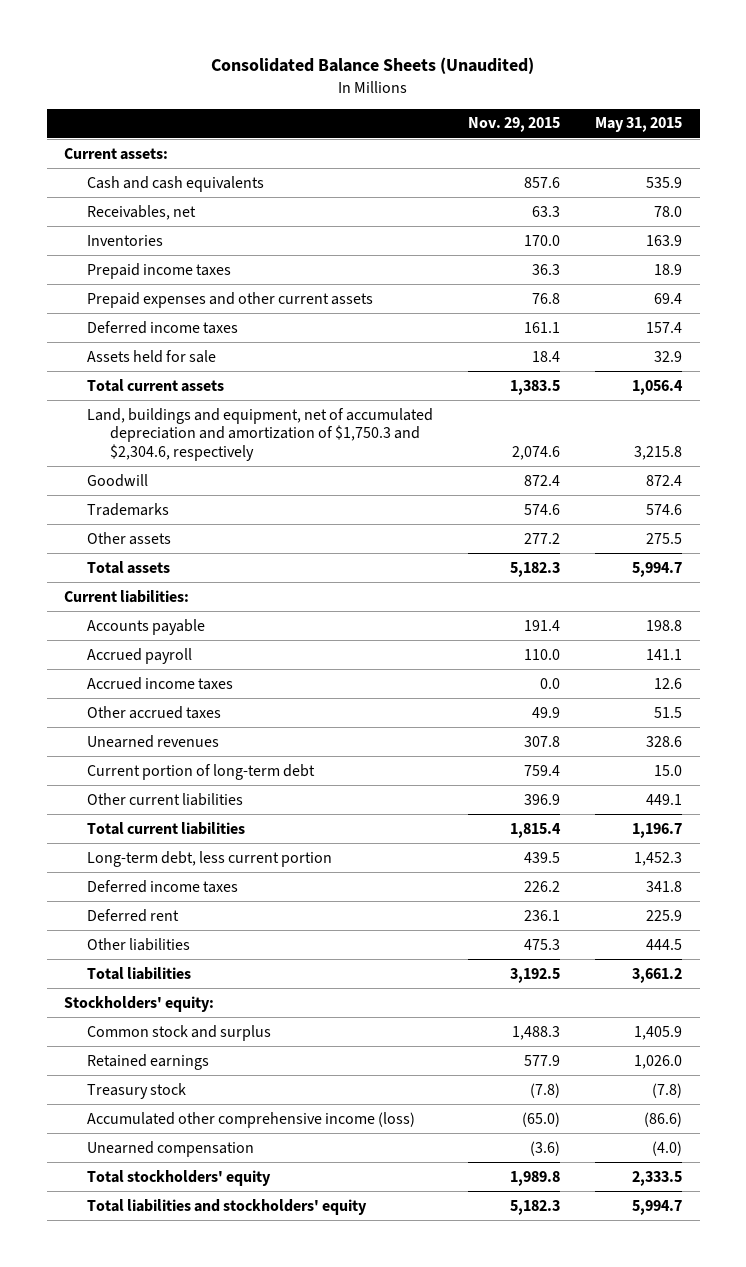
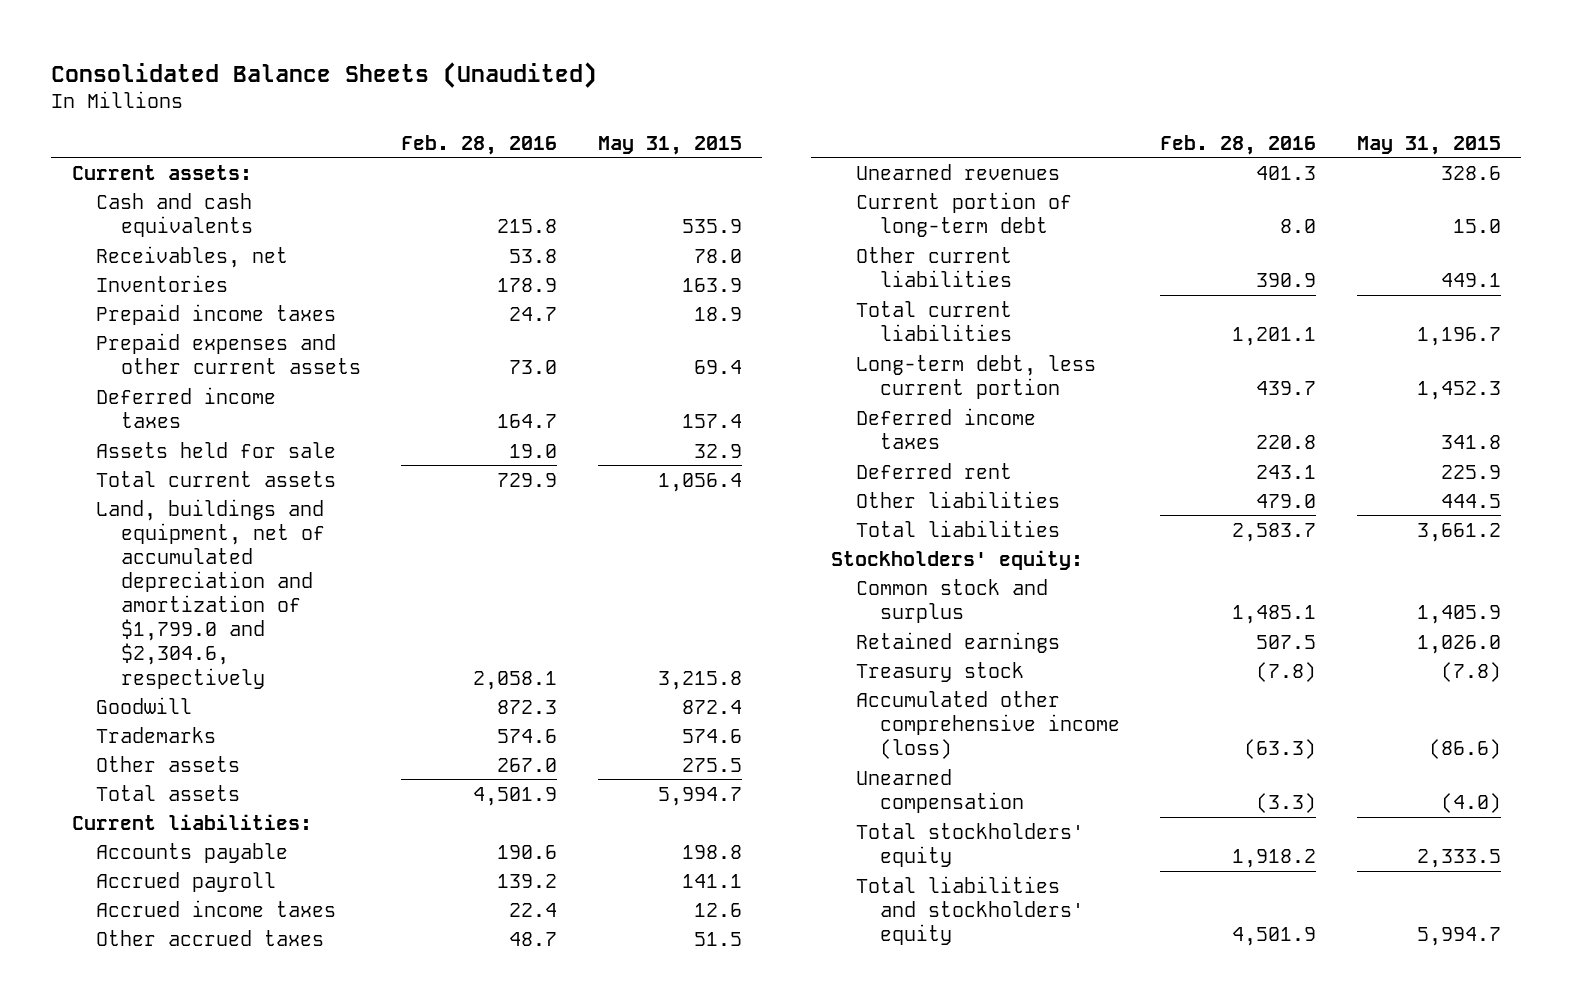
- | Nov. 29, 2015 | May 31, 2015
+ | Feb. 28, 2016 | May 31, 2015
- Land, buildings and equipment, net of accumulated depreciation and amortization of $1,750.3 and $2,304.6, respectively | 2,074.6 | 3,215.8
+ Land, buildings and equipment, net of accumulated depreciation and amortization of $1,799.0 and $2,304.6, respectively | 2,058.1 | 3,215.8

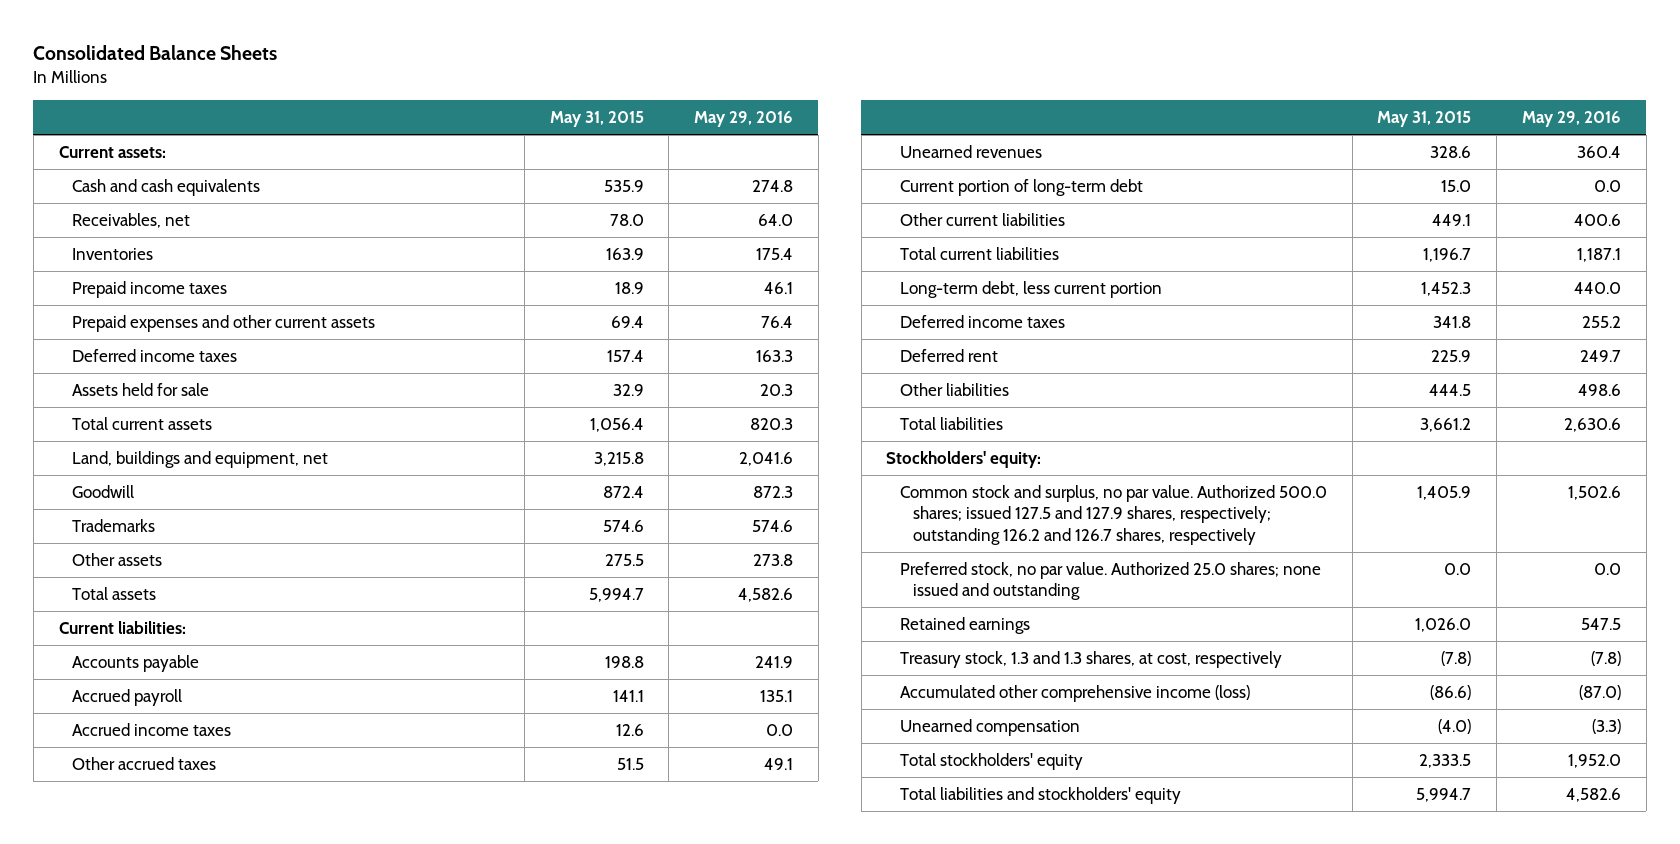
- Consolidated Balance Sheets (Unaudited)
+ Consolidated Balance Sheets
- | Feb. 28, 2016 | May 31, 2015
+ | May 31, 2015 | May 29, 2016
- Land, buildings and equipment, net of accumulated depreciation and amortization of $1,799.0 and $2,304.6, respectively | 2,058.1 | 3,215.8
+ Land, buildings and equipment, net | 3,215.8 | 2,041.6
- Common stock and surplus | 1,485.1 | 1,405.9
+ Common stock and surplus, no par value. Authorized 500.0 shares; issued 127.5 and 127.9 shares, respectively; outstanding 126.2 and 126.7 shares, respectively | 1,405.9 | 1,502.6
+ Preferred stock, no par value. Authorized 25.0 shares; none issued and outstanding | 0.0 | 0.0
- Treasury stock | (7.8) | (7.8)
+ Treasury stock, 1.3 and 1.3 shares, at cost, respectively | (7.8) | (7.8)

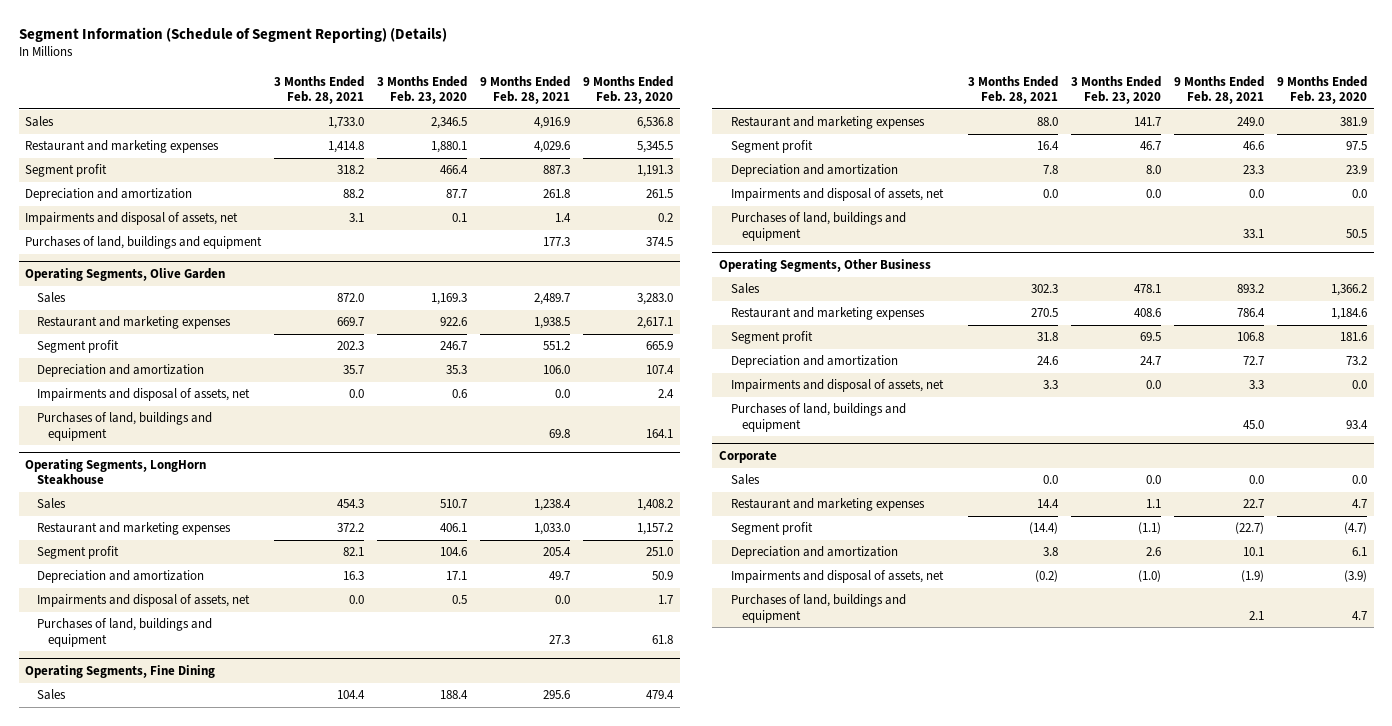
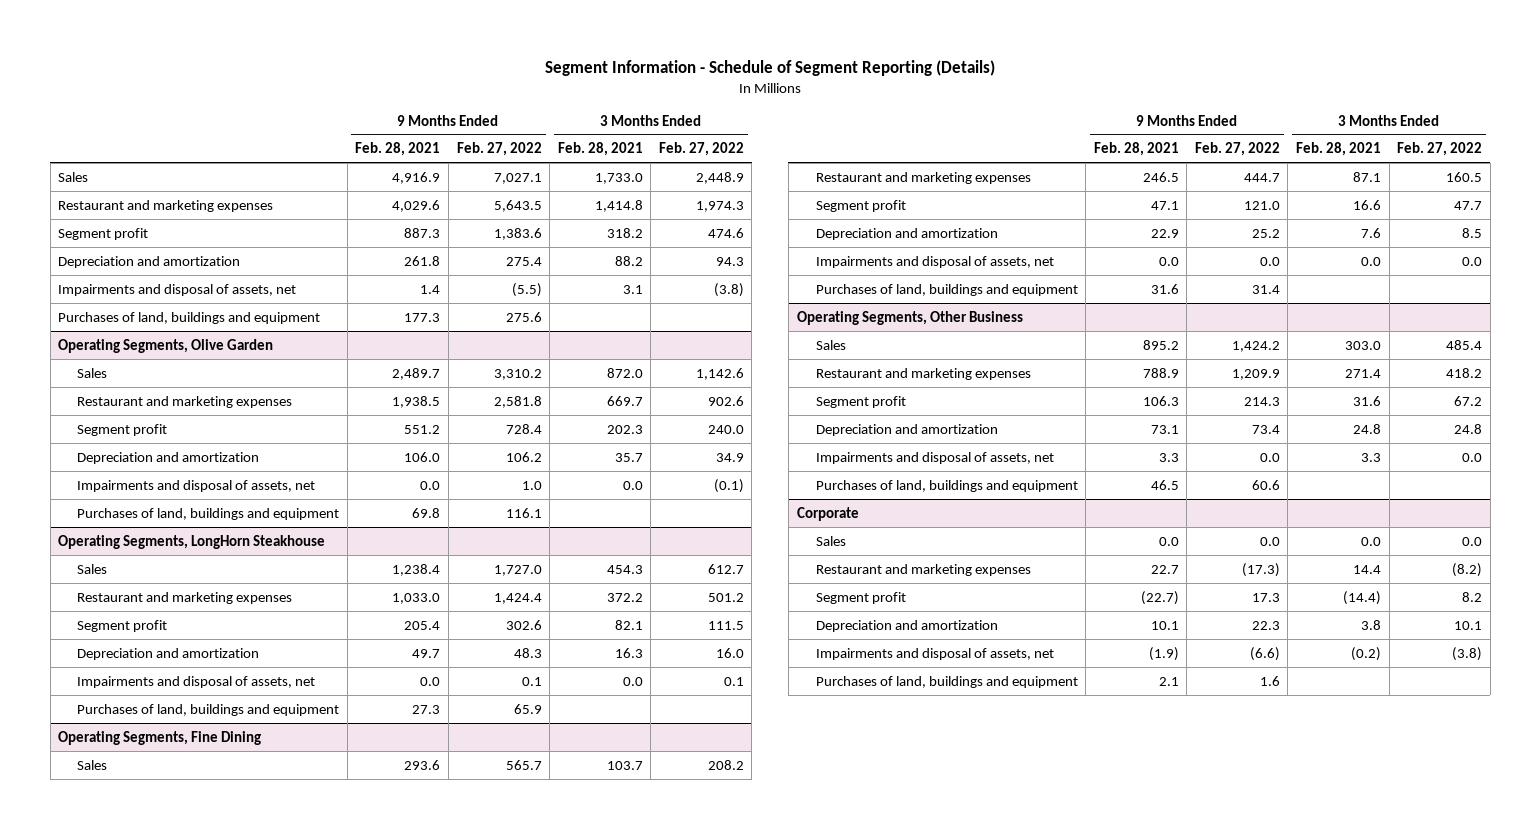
- Segment Information (Schedule of Segment Reporting) (Details)
+ Segment Information - Schedule of Segment Reporting (Details)
- | 3 Months Ended Feb. 28, 2021 | 3 Months Ended Feb. 23, 2020 | 9 Months Ended Feb. 28, 2021 | 9 Months Ended Feb. 23, 2020
+ | 9 Months Ended Feb. 28, 2021 | 9 Months Ended Feb. 27, 2022 | 3 Months Ended Feb. 28, 2021 | 3 Months Ended Feb. 27, 2022
@ Operating Segments, Fine Dining
- Sales | 104.4 | 188.4 | 295.6 | 479.4
- Restaurant and marketing expenses | 88.0 | 141.7 | 249.0 | 381.9
- Segment profit | 16.4 | 46.7 | 46.6 | 97.5
- Depreciation and amortization | 7.8 | 8.0 | 23.3 | 23.9
+ Sales | 293.6 | 565.7 | 103.7 | 208.2
+ Restaurant and marketing expenses | 246.5 | 444.7 | 87.1 | 160.5
+ Segment profit | 47.1 | 121.0 | 16.6 | 47.7
+ Depreciation and amortization | 22.9 | 25.2 | 7.6 | 8.5
- Purchases of land, buildings and equipment | | | 33.1 | 50.5
+ Purchases of land, buildings and equipment | 31.6 | 31.4 | |
@ Operating Segments, Other Business
- Sales | 302.3 | 478.1 | 893.2 | 1,366.2
- Restaurant and marketing expenses | 270.5 | 408.6 | 786.4 | 1,184.6
- Segment profit | 31.8 | 69.5 | 106.8 | 181.6
- Depreciation and amortization | 24.6 | 24.7 | 72.7 | 73.2
+ Sales | 895.2 | 1,424.2 | 303.0 | 485.4
+ Restaurant and marketing expenses | 788.9 | 1,209.9 | 271.4 | 418.2
+ Segment profit | 106.3 | 214.3 | 31.6 | 67.2
+ Depreciation and amortization | 73.1 | 73.4 | 24.8 | 24.8
- Purchases of land, buildings and equipment | | | 45.0 | 93.4
+ Purchases of land, buildings and equipment | 46.5 | 60.6 | |

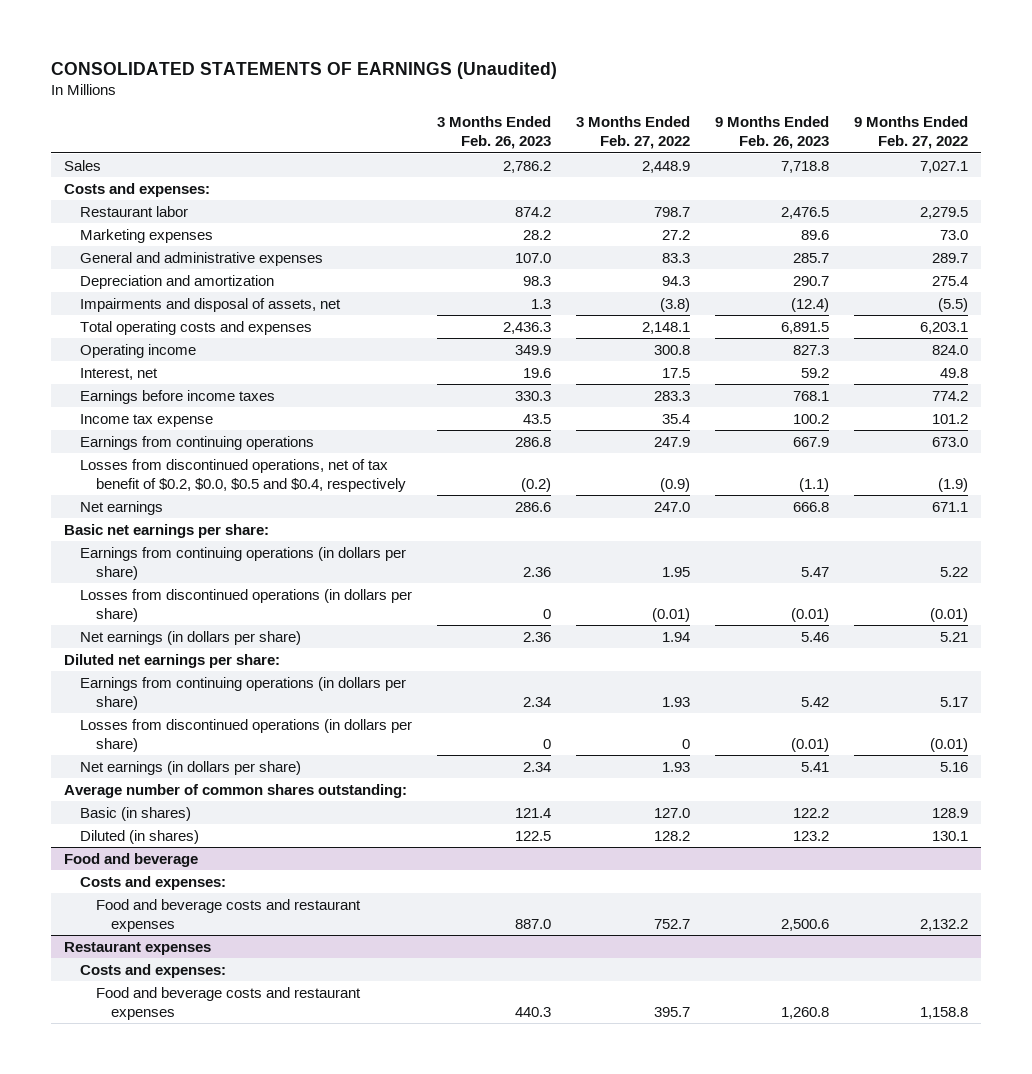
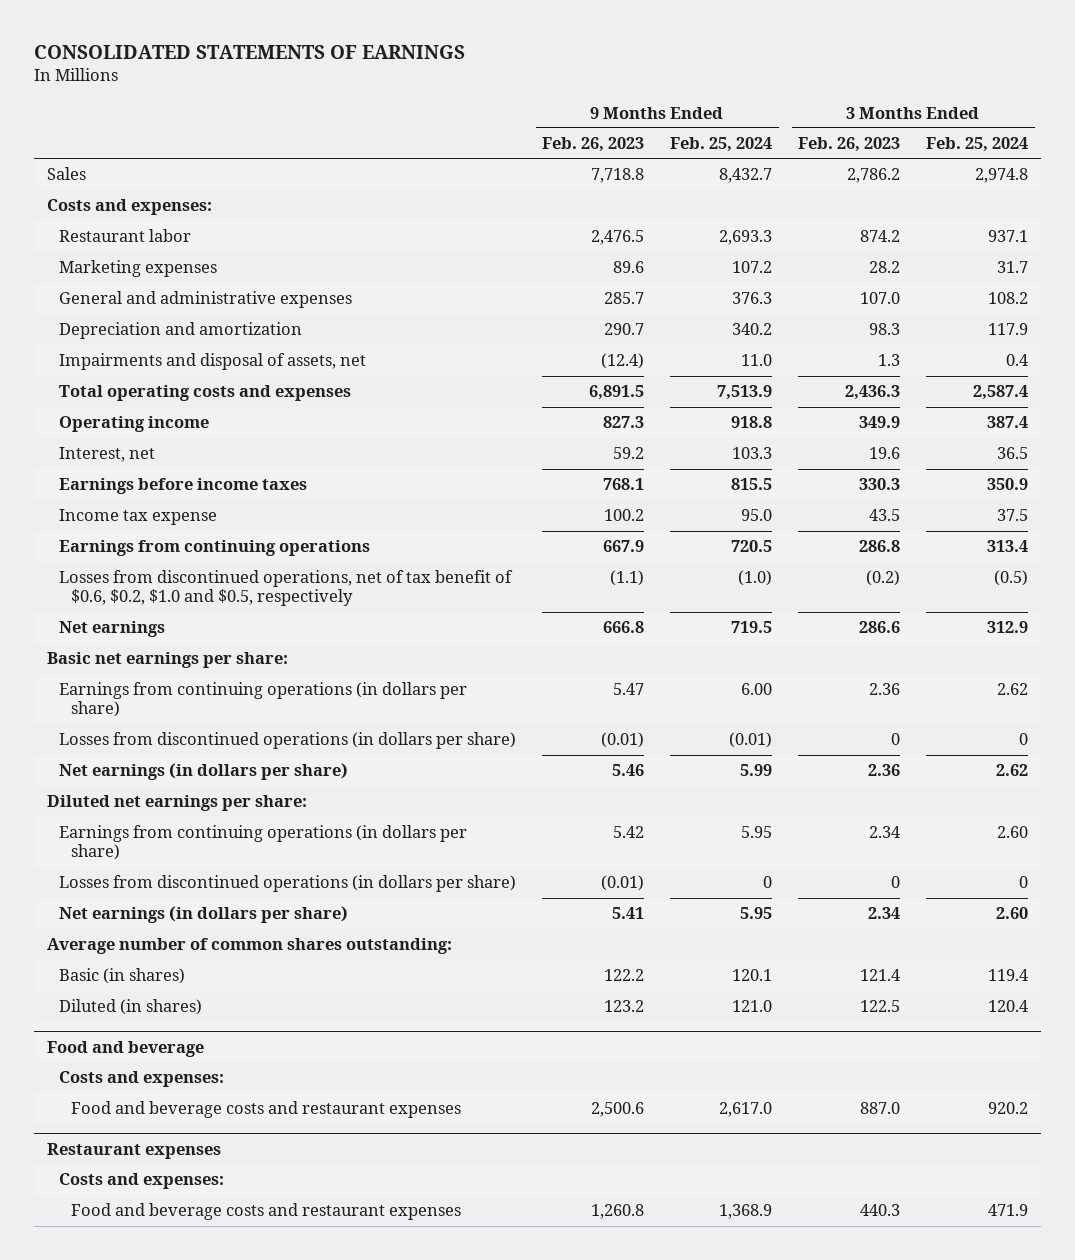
- CONSOLIDATED STATEMENTS OF EARNINGS (Unaudited)
+ CONSOLIDATED STATEMENTS OF EARNINGS
- | 3 Months Ended Feb. 26, 2023 | 3 Months Ended Feb. 27, 2022 | 9 Months Ended Feb. 26, 2023 | 9 Months Ended Feb. 27, 2022
+ | 9 Months Ended Feb. 26, 2023 | 9 Months Ended Feb. 25, 2024 | 3 Months Ended Feb. 26, 2023 | 3 Months Ended Feb. 25, 2024
- Losses from discontinued operations, net of tax benefit of $0.2, $0.0, $0.5 and $0.4, respectively | (0.2) | (0.9) | (1.1) | (1.9)
+ Losses from discontinued operations, net of tax benefit of $0.6, $0.2, $1.0 and $0.5, respectively | (1.1) | (1.0) | (0.2) | (0.5)

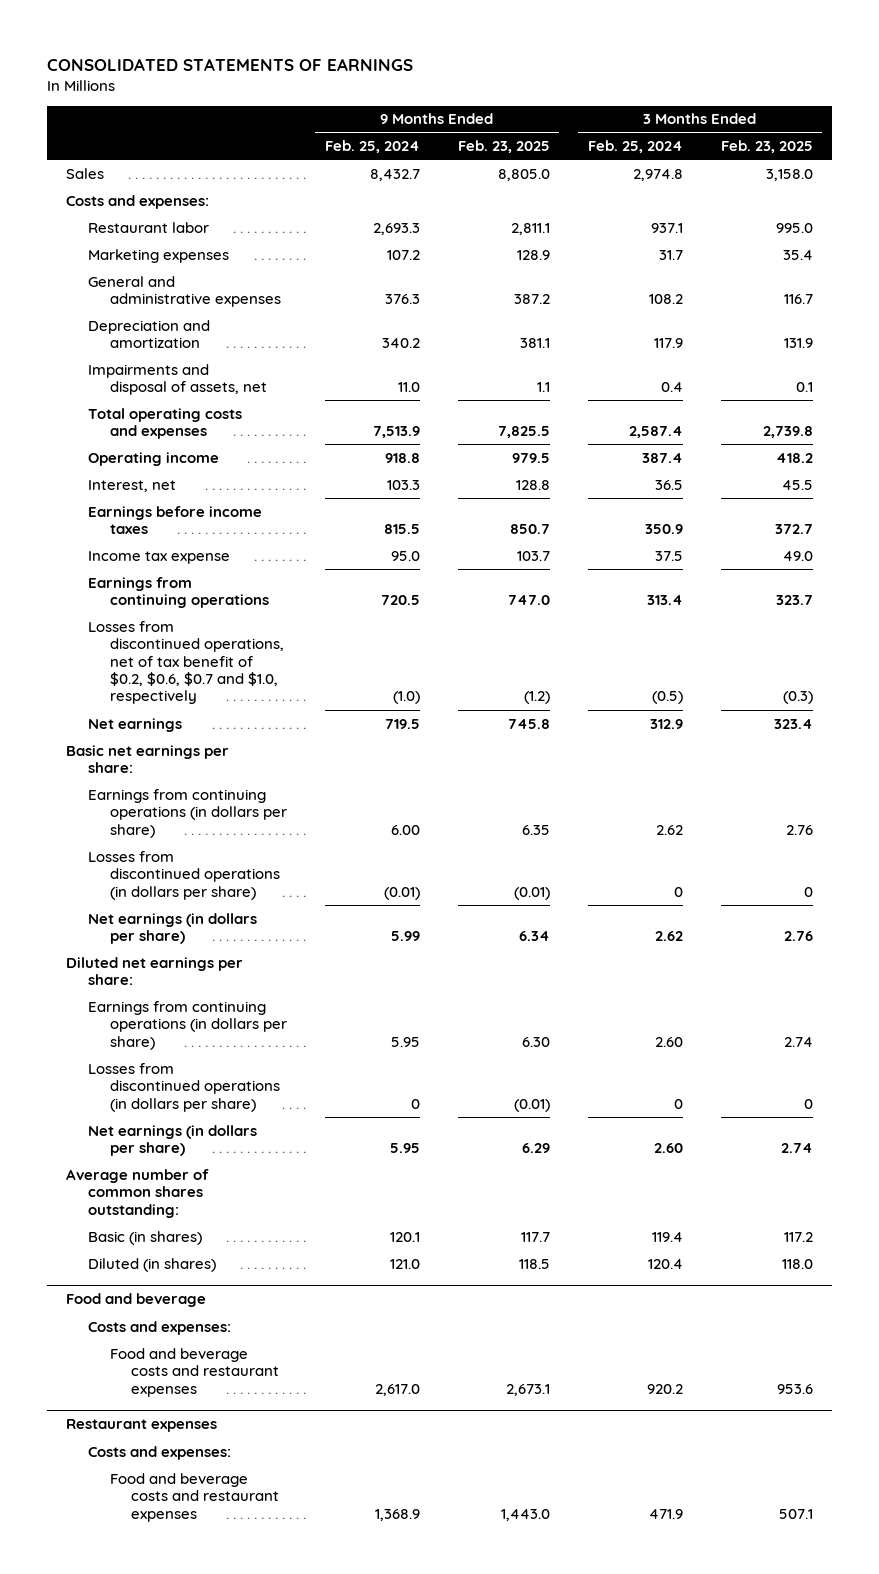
- | 9 Months Ended Feb. 26, 2023 | 9 Months Ended Feb. 25, 2024 | 3 Months Ended Feb. 26, 2023 | 3 Months Ended Feb. 25, 2024
+ | 9 Months Ended Feb. 25, 2024 | 9 Months Ended Feb. 23, 2025 | 3 Months Ended Feb. 25, 2024 | 3 Months Ended Feb. 23, 2025
- Losses from discontinued operations, net of tax benefit of $0.6, $0.2, $1.0 and $0.5, respectively | (1.1) | (1.0) | (0.2) | (0.5)
+ Losses from discontinued operations, net of tax benefit of $0.2, $0.6, $0.7 and $1.0, respectively | (1.0) | (1.2) | (0.5) | (0.3)

